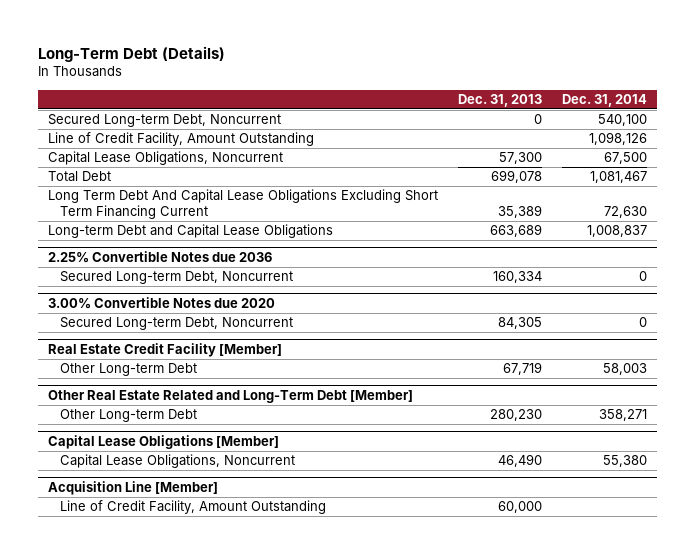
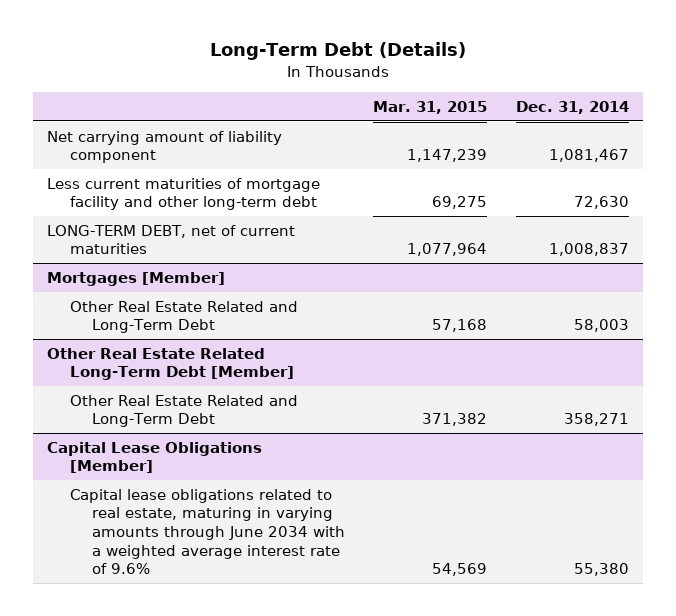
- | Dec. 31, 2013 | Dec. 31, 2014
+ | Mar. 31, 2015 | Dec. 31, 2014
- Secured Long-term Debt, Noncurrent | 0 | 540,100
- Line of Credit Facility, Amount Outstanding | | 1,098,126
- Capital Lease Obligations, Noncurrent | 57,300 | 67,500
- Total Debt | 699,078 | 1,081,467
- Long Term Debt And Capital Lease Obligations Excluding Short Term Financing Current | 35,389 | 72,630
- Long-term Debt and Capital Lease Obligations | 663,689 | 1,008,837
- 2.25% Convertible Notes due 2036
- Secured Long-term Debt, Noncurrent | 160,334 | 0
- 3.00% Convertible Notes due 2020
- Secured Long-term Debt, Noncurrent | 84,305 | 0
- Real Estate Credit Facility [Member]
- Other Long-term Debt | 67,719 | 58,003
- Other Real Estate Related and Long-Term Debt [Member]
- Other Long-term Debt | 280,230 | 358,271
+ Net carrying amount of liability component | 1,147,239 | 1,081,467
+ Less current maturities of mortgage facility and other long-term debt | 69,275 | 72,630
+ LONG-TERM DEBT, net of current maturities | 1,077,964 | 1,008,837
+ Mortgages [Member]
+ Other Real Estate Related and Long-Term Debt | 57,168 | 58,003
+ Other Real Estate Related Long-Term Debt [Member]
+ Other Real Estate Related and Long-Term Debt | 371,382 | 358,271
@ Capital Lease Obligations [Member]
- Capital Lease Obligations, Noncurrent | 46,490 | 55,380
- Acquisition Line [Member]
- Line of Credit Facility, Amount Outstanding | 60,000 |
@ Capital Lease Obligations [Member]
+ Capital lease obligations related to real estate, maturing in varying amounts through June 2034 with a weighted average interest rate of 9.6% | 54,569 | 55,380

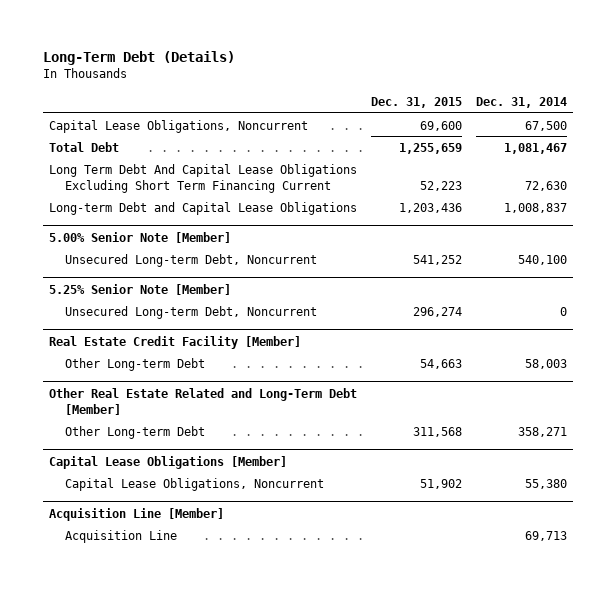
- | Mar. 31, 2015 | Dec. 31, 2014
+ | Dec. 31, 2015 | Dec. 31, 2014
- Net carrying amount of liability component | 1,147,239 | 1,081,467
- Less current maturities of mortgage facility and other long-term debt | 69,275 | 72,630
- LONG-TERM DEBT, net of current maturities | 1,077,964 | 1,008,837
- Mortgages [Member]
- Other Real Estate Related and Long-Term Debt | 57,168 | 58,003
- Other Real Estate Related Long-Term Debt [Member]
- Other Real Estate Related and Long-Term Debt | 371,382 | 358,271
+ Capital Lease Obligations, Noncurrent | 69,600 | 67,500
+ Total Debt | 1,255,659 | 1,081,467
+ Long Term Debt And Capital Lease Obligations Excluding Short Term Financing Current | 52,223 | 72,630
+ Long-term Debt and Capital Lease Obligations | 1,203,436 | 1,008,837
+ 5.00% Senior Note [Member]
+ Unsecured Long-term Debt, Noncurrent | 541,252 | 540,100
+ 5.25% Senior Note [Member]
+ Unsecured Long-term Debt, Noncurrent | 296,274 | 0
+ Real Estate Credit Facility [Member]
+ Other Long-term Debt | 54,663 | 58,003
+ Other Real Estate Related and Long-Term Debt [Member]
+ Other Long-term Debt | 311,568 | 358,271
@ Capital Lease Obligations [Member]
- Capital lease obligations related to real estate, maturing in varying amounts through June 2034 with a weighted average interest rate of 9.6% | 54,569 | 55,380
+ Capital Lease Obligations, Noncurrent | 51,902 | 55,380
+ Acquisition Line [Member]
+ Acquisition Line | | 69,713

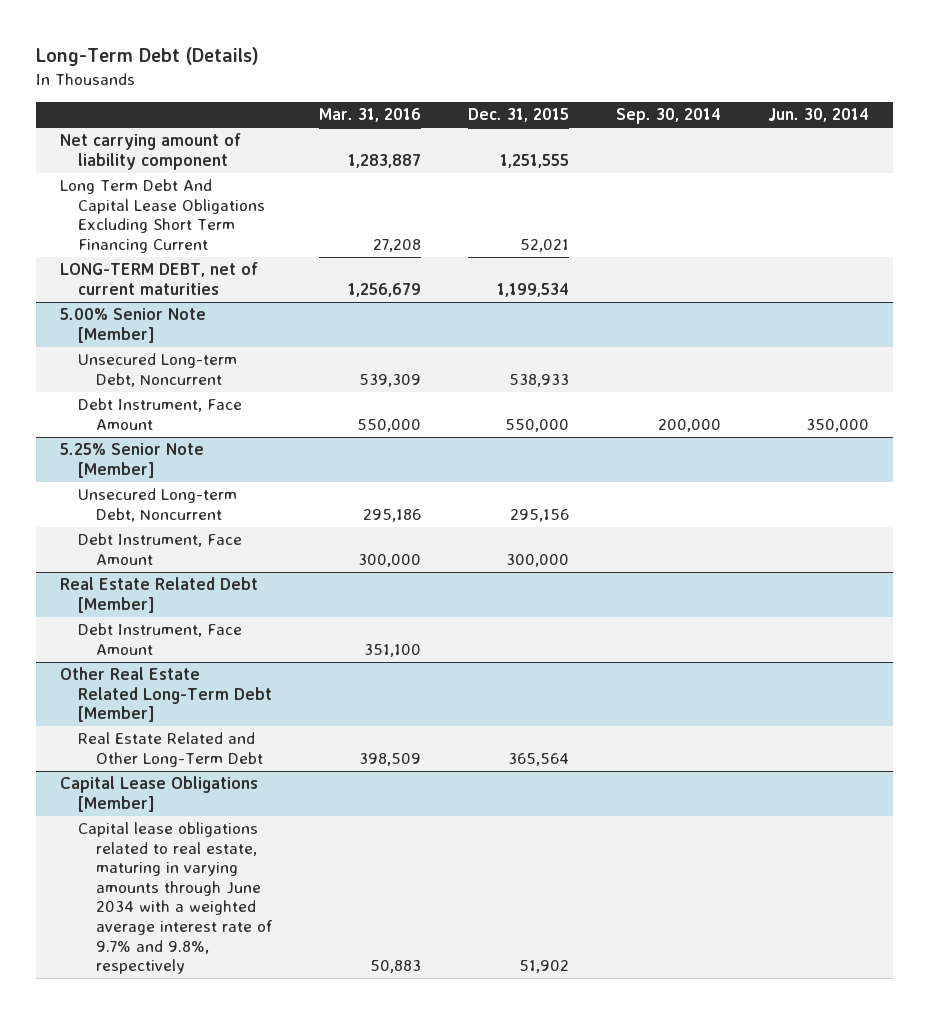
- | Dec. 31, 2015 | Dec. 31, 2014
+ | Mar. 31, 2016 | Dec. 31, 2015 | Sep. 30, 2014 | Jun. 30, 2014
- Capital Lease Obligations, Noncurrent | 69,600 | 67,500
- Total Debt | 1,255,659 | 1,081,467
- Long Term Debt And Capital Lease Obligations Excluding Short Term Financing Current | 52,223 | 72,630
- Long-term Debt and Capital Lease Obligations | 1,203,436 | 1,008,837
+ Net carrying amount of liability component | 1,283,887 | 1,251,555 | |
+ Long Term Debt And Capital Lease Obligations Excluding Short Term Financing Current | 27,208 | 52,021 | |
+ LONG-TERM DEBT, net of current maturities | 1,256,679 | 1,199,534 | |
@ 5.00% Senior Note [Member]
- Unsecured Long-term Debt, Noncurrent | 541,252 | 540,100
+ Unsecured Long-term Debt, Noncurrent | 539,309 | 538,933 | |
+ Debt Instrument, Face Amount | 550,000 | 550,000 | 200,000 | 350,000
@ 5.25% Senior Note [Member]
- Unsecured Long-term Debt, Noncurrent | 296,274 | 0
- Real Estate Credit Facility [Member]
- Other Long-term Debt | 54,663 | 58,003
- Other Real Estate Related and Long-Term Debt [Member]
- Other Long-term Debt | 311,568 | 358,271
@ 5.25% Senior Note [Member]
+ Unsecured Long-term Debt, Noncurrent | 295,186 | 295,156 | |
+ Debt Instrument, Face Amount | 300,000 | 300,000 | |
+ Real Estate Related Debt [Member]
+ Debt Instrument, Face Amount | 351,100 | | |
+ Other Real Estate Related Long-Term Debt [Member]
+ Real Estate Related and Other Long-Term Debt | 398,509 | 365,564 | |
@ Capital Lease Obligations [Member]
- Capital Lease Obligations, Noncurrent | 51,902 | 55,380
- Acquisition Line [Member]
- Acquisition Line | | 69,713
@ Capital Lease Obligations [Member]
+ Capital lease obligations related to real estate, maturing in varying amounts through June 2034 with a weighted average interest rate of 9.7% and 9.8%, respectively | 50,883 | 51,902 | |

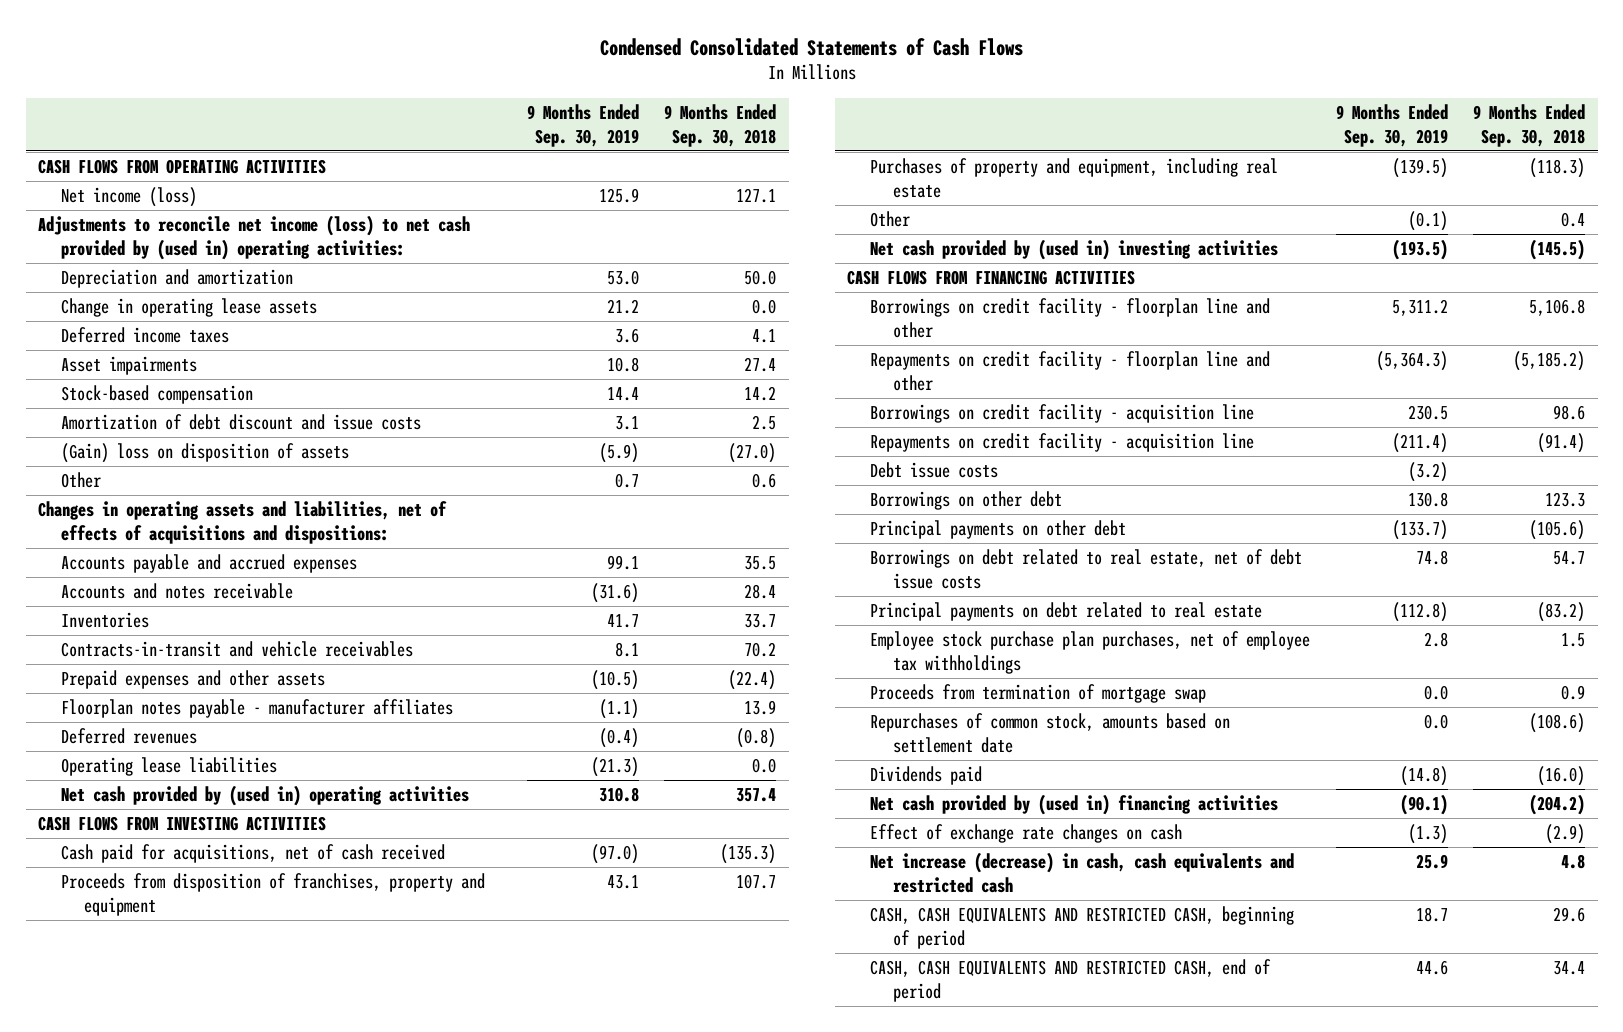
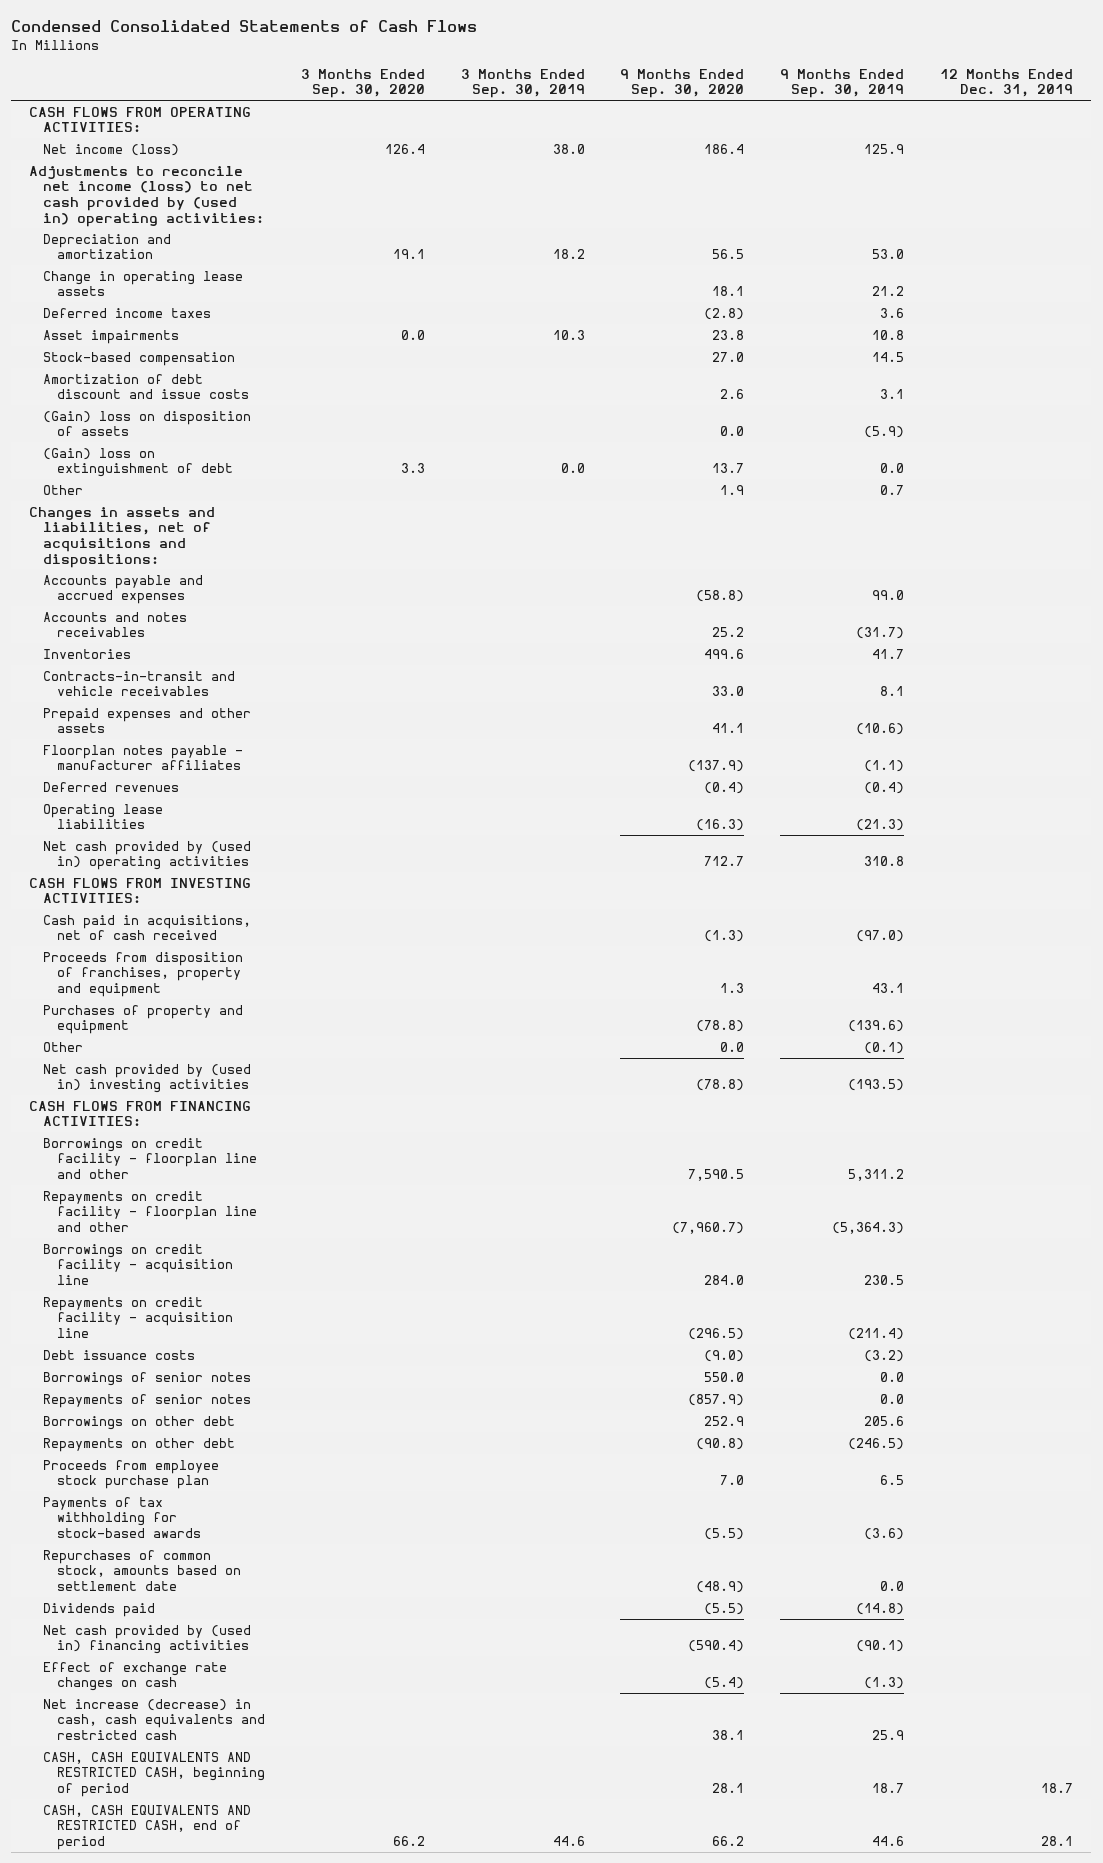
- | 9 Months Ended Sep. 30, 2019 | 9 Months Ended Sep. 30, 2018
+ | 3 Months Ended Sep. 30, 2020 | 3 Months Ended Sep. 30, 2019 | 9 Months Ended Sep. 30, 2020 | 9 Months Ended Sep. 30, 2019 | 12 Months Ended Dec. 31, 2019
- CASH FLOWS FROM OPERATING ACTIVITIES
+ CASH FLOWS FROM OPERATING ACTIVITIES:
- Stock-based compensation | 14.4 | 14.2
+ Stock-based compensation | | | 27.0 | 14.5 |
+ (Gain) loss on extinguishment of debt | 3.3 | 0.0 | 13.7 | 0.0 |
- Changes in operating assets and liabilities, net of effects of acquisitions and dispositions:
- Accounts payable and accrued expenses | 99.1 | 35.5
- Accounts and notes receivable | (31.6) | 28.4
+ Changes in assets and liabilities, net of acquisitions and dispositions:
+ Accounts payable and accrued expenses | | | (58.8) | 99.0 |
+ Accounts and notes receivables | | | 25.2 | (31.7) |
- Prepaid expenses and other assets | (10.5) | (22.4)
+ Prepaid expenses and other assets | | | 41.1 | (10.6) |
- CASH FLOWS FROM INVESTING ACTIVITIES
- Cash paid for acquisitions, net of cash received | (97.0) | (135.3)
+ CASH FLOWS FROM INVESTING ACTIVITIES:
+ Cash paid in acquisitions, net of cash received | | | (1.3) | (97.0) |
- Purchases of property and equipment, including real estate | (139.5) | (118.3)
+ Purchases of property and equipment | | | (78.8) | (139.6) |
- CASH FLOWS FROM FINANCING ACTIVITIES
+ CASH FLOWS FROM FINANCING ACTIVITIES:
- Debt issue costs | (3.2) |
- Borrowings on other debt | 130.8 | 123.3
- Principal payments on other debt | (133.7) | (105.6)
- Borrowings on debt related to real estate, net of debt issue costs | 74.8 | 54.7
- Principal payments on debt related to real estate | (112.8) | (83.2)
- Employee stock purchase plan purchases, net of employee tax withholdings | 2.8 | 1.5
- Proceeds from termination of mortgage swap | 0.0 | 0.9
+ Debt issuance costs | | | (9.0) | (3.2) |
+ Borrowings of senior notes | | | 550.0 | 0.0 |
+ Repayments of senior notes | | | (857.9) | 0.0 |
+ Borrowings on other debt | | | 252.9 | 205.6 |
+ Repayments on other debt | | | (90.8) | (246.5) |
+ Proceeds from employee stock purchase plan | | | 7.0 | 6.5 |
+ Payments of tax withholding for stock-based awards | | | (5.5) | (3.6) |

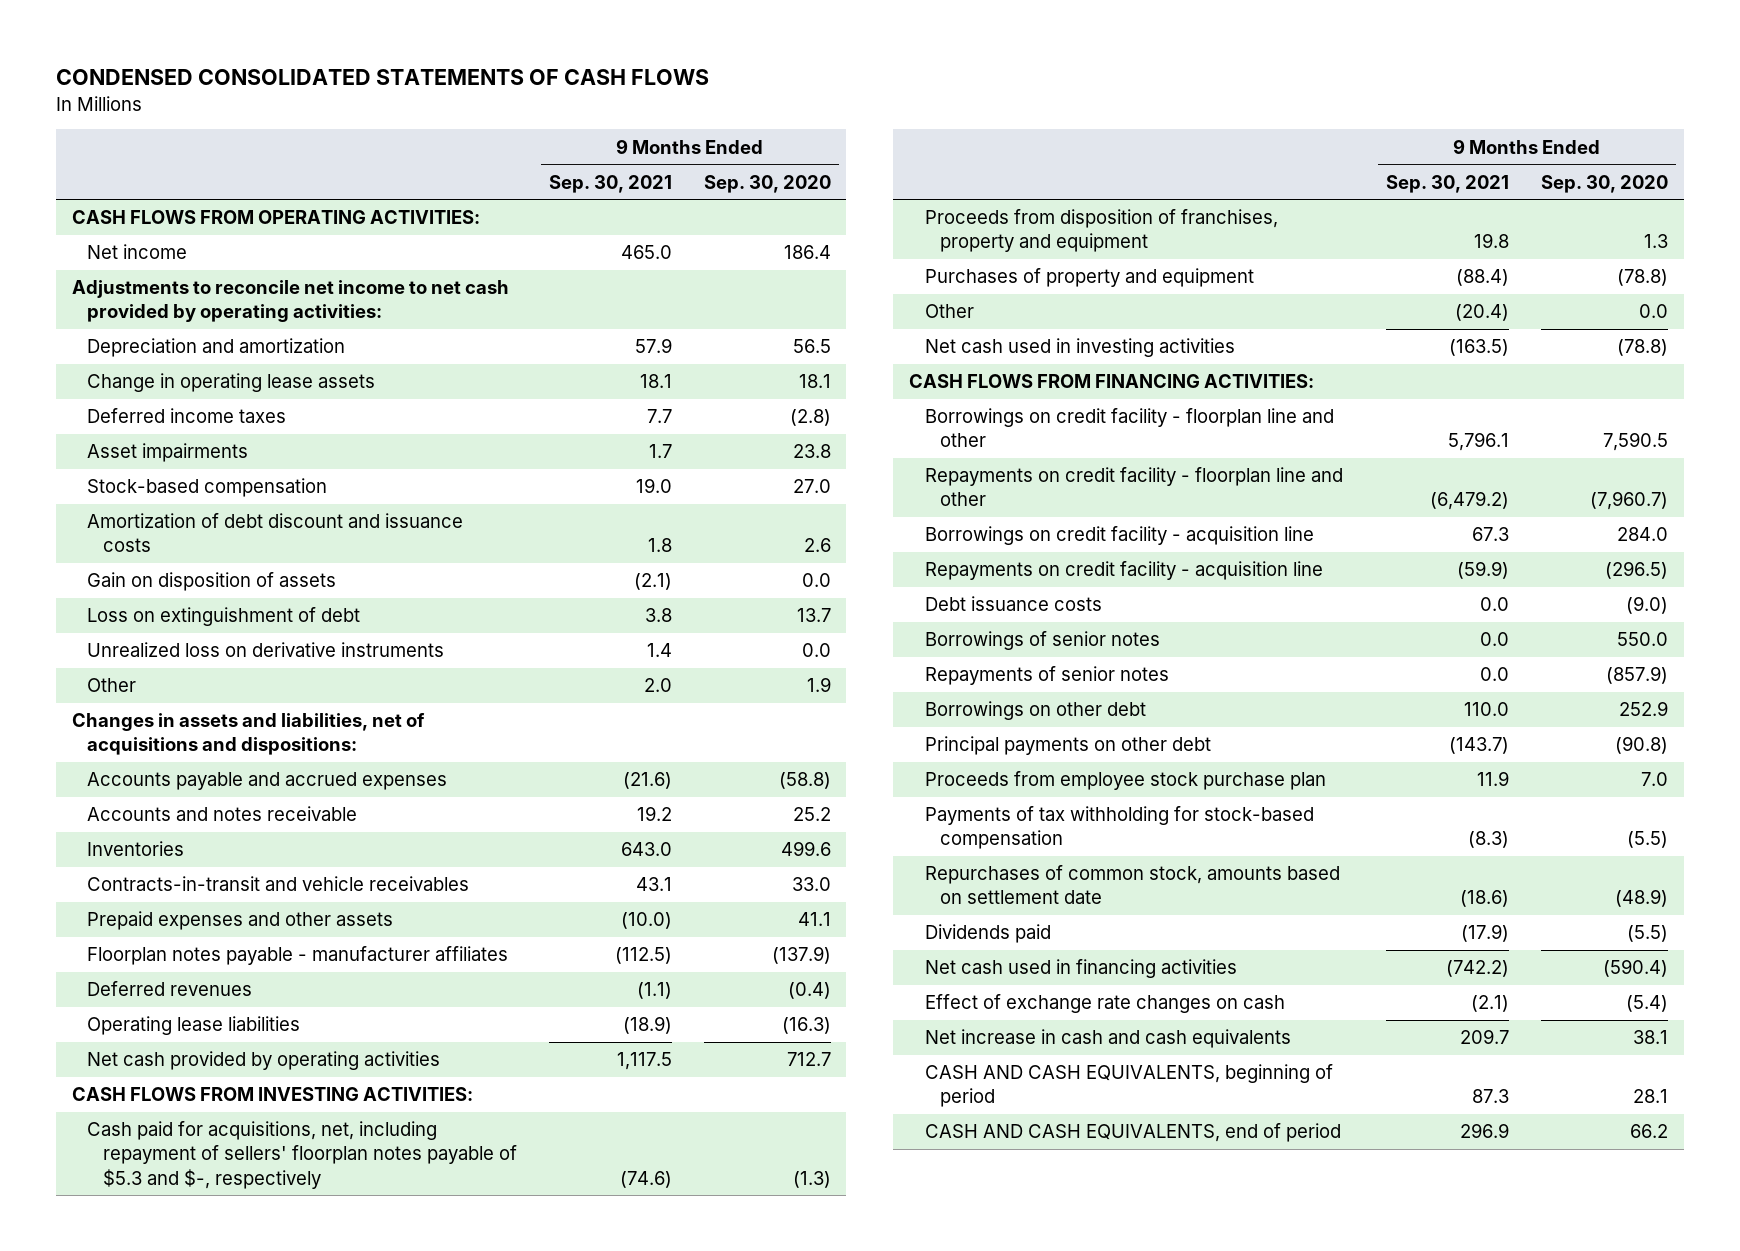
- Condensed Consolidated Statements of Cash Flows
+ CONDENSED CONSOLIDATED STATEMENTS OF CASH FLOWS
- | 3 Months Ended Sep. 30, 2020 | 3 Months Ended Sep. 30, 2019 | 9 Months Ended Sep. 30, 2020 | 9 Months Ended Sep. 30, 2019 | 12 Months Ended Dec. 31, 2019
+ | 9 Months Ended Sep. 30, 2021 | 9 Months Ended Sep. 30, 2020
- Net income (loss) | 126.4 | 38.0 | 186.4 | 125.9 |
- Adjustments to reconcile net income (loss) to net cash provided by (used in) operating activities:
+ Net income | 465.0 | 186.4
+ Adjustments to reconcile net income to net cash provided by operating activities:
- Amortization of debt discount and issue costs | | | 2.6 | 3.1 |
- (Gain) loss on disposition of assets | | | 0.0 | (5.9) |
- (Gain) loss on extinguishment of debt | 3.3 | 0.0 | 13.7 | 0.0 |
+ Amortization of debt discount and issuance costs | 1.8 | 2.6
+ Gain on disposition of assets | (2.1) | 0.0
+ Loss on extinguishment of debt | 3.8 | 13.7
+ Unrealized loss on derivative instruments | 1.4 | 0.0
- Accounts and notes receivables | | | 25.2 | (31.7) |
+ Accounts and notes receivable | 19.2 | 25.2
- Net cash provided by (used in) operating activities | | | 712.7 | 310.8 |
+ Net cash provided by operating activities | 1,117.5 | 712.7
- Cash paid in acquisitions, net of cash received | | | (1.3) | (97.0) |
+ Cash paid for acquisitions, net, including repayment of sellers' floorplan notes payable of $5.3 and $-, respectively | (74.6) | (1.3)
- Net cash provided by (used in) investing activities | | | (78.8) | (193.5) |
+ Net cash used in investing activities | (163.5) | (78.8)
- Repayments on other debt | | | (90.8) | (246.5) |
+ Principal payments on other debt | (143.7) | (90.8)
- Payments of tax withholding for stock-based awards | | | (5.5) | (3.6) |
+ Payments of tax withholding for stock-based compensation | (8.3) | (5.5)
- Net cash provided by (used in) financing activities | | | (590.4) | (90.1) |
+ Net cash used in financing activities | (742.2) | (590.4)
- Net increase (decrease) in cash, cash equivalents and restricted cash | | | 38.1 | 25.9 |
- CASH, CASH EQUIVALENTS AND RESTRICTED CASH, beginning of period | | | 28.1 | 18.7 | 18.7
- CASH, CASH EQUIVALENTS AND RESTRICTED CASH, end of period | 66.2 | 44.6 | 66.2 | 44.6 | 28.1
+ Net increase in cash and cash equivalents | 209.7 | 38.1
+ CASH AND CASH EQUIVALENTS, beginning of period | 87.3 | 28.1
+ CASH AND CASH EQUIVALENTS, end of period | 296.9 | 66.2

